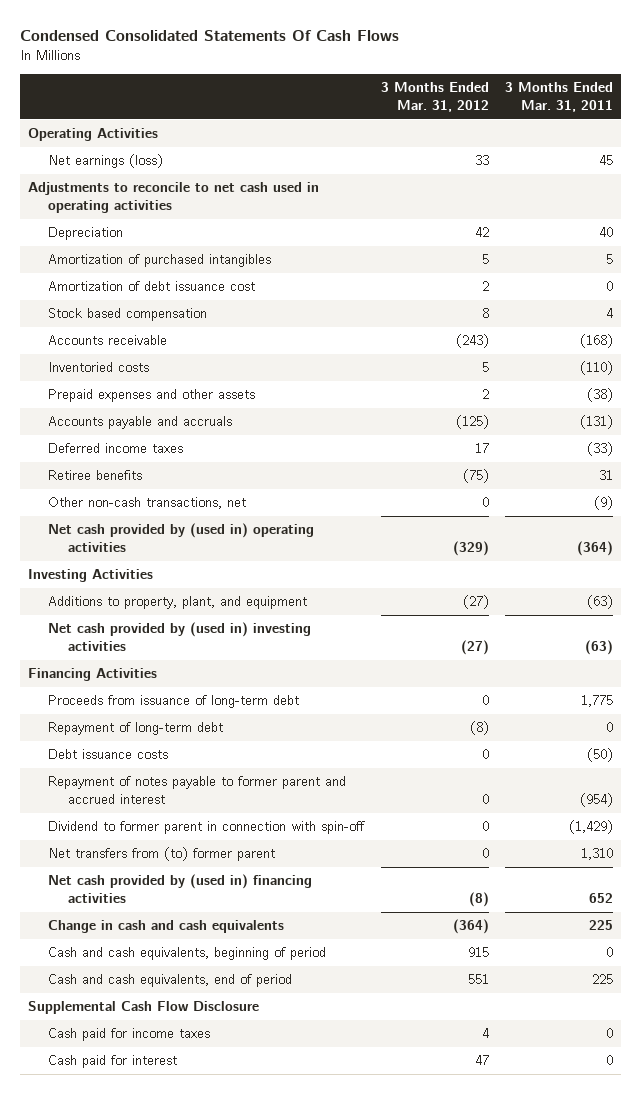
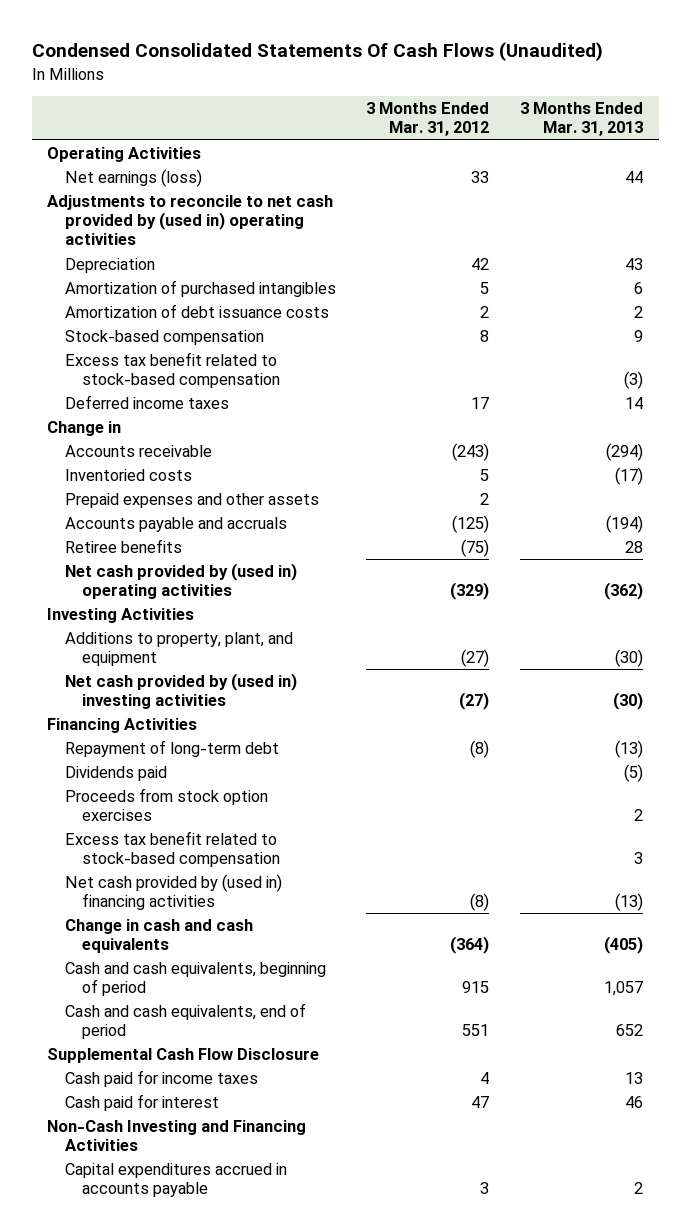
- Condensed Consolidated Statements Of Cash Flows
+ Condensed Consolidated Statements Of Cash Flows (Unaudited)
- | 3 Months Ended Mar. 31, 2012 | 3 Months Ended Mar. 31, 2011
+ | 3 Months Ended Mar. 31, 2012 | 3 Months Ended Mar. 31, 2013
- Adjustments to reconcile to net cash used in operating activities
+ Adjustments to reconcile to net cash provided by (used in) operating activities
- Amortization of debt issuance cost | 2 | 0
- Stock based compensation | 8 | 4
+ Amortization of debt issuance costs | 2 | 2
+ Stock-based compensation | 8 | 9
+ Excess tax benefit related to stock-based compensation | | (3)
moved up: Deferred income taxes | 17 | 14
+ Change in
- Other non-cash transactions, net | 0 | (9)
- Proceeds from issuance of long-term debt | 0 | 1,775
- Debt issuance costs | 0 | (50)
- Repayment of notes payable to former parent and accrued interest | 0 | (954)
- Dividend to former parent in connection with spin-off | 0 | (1,429)
- Net transfers from (to) former parent | 0 | 1,310
+ Dividends paid | | (5)
+ Proceeds from stock option exercises | | 2
+ Excess tax benefit related to stock-based compensation | | 3
+ Non-Cash Investing and Financing Activities
+ Capital expenditures accrued in accounts payable | 3 | 2

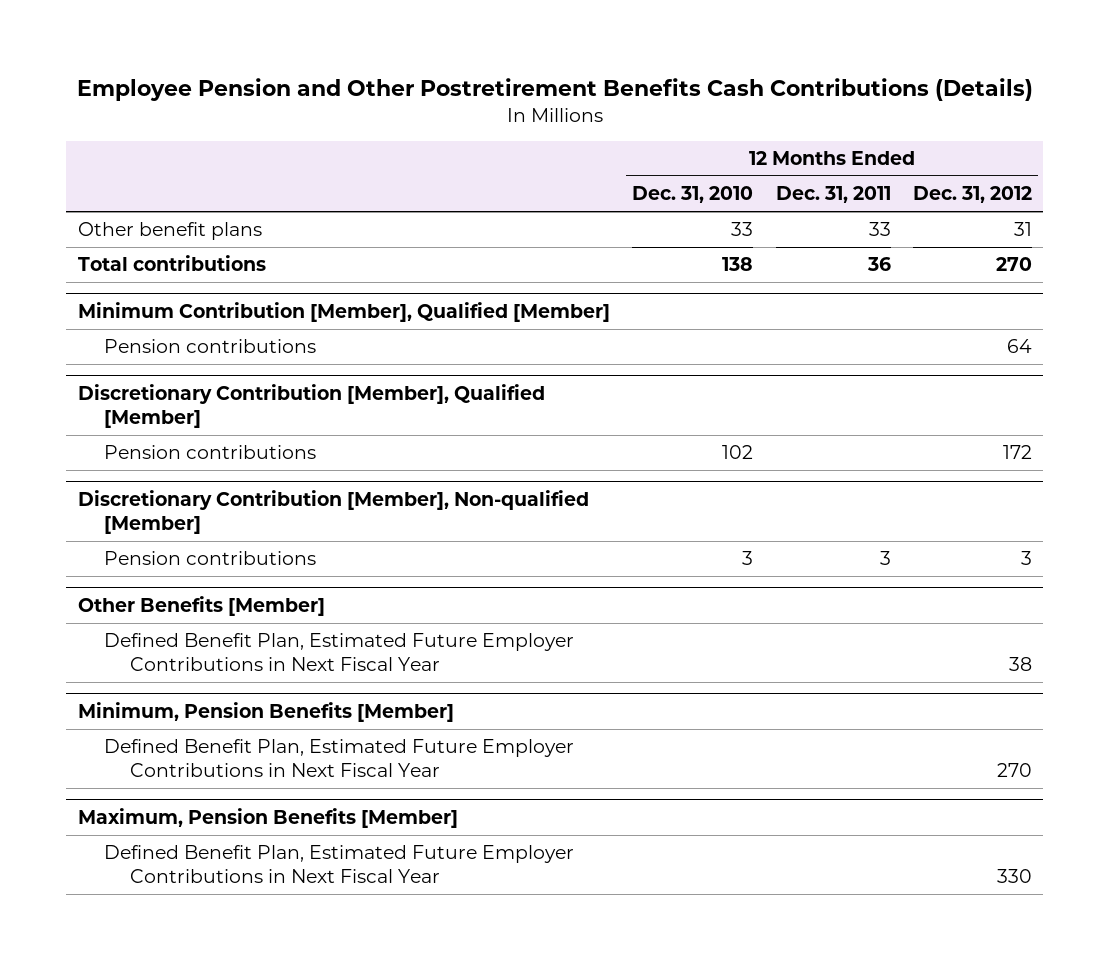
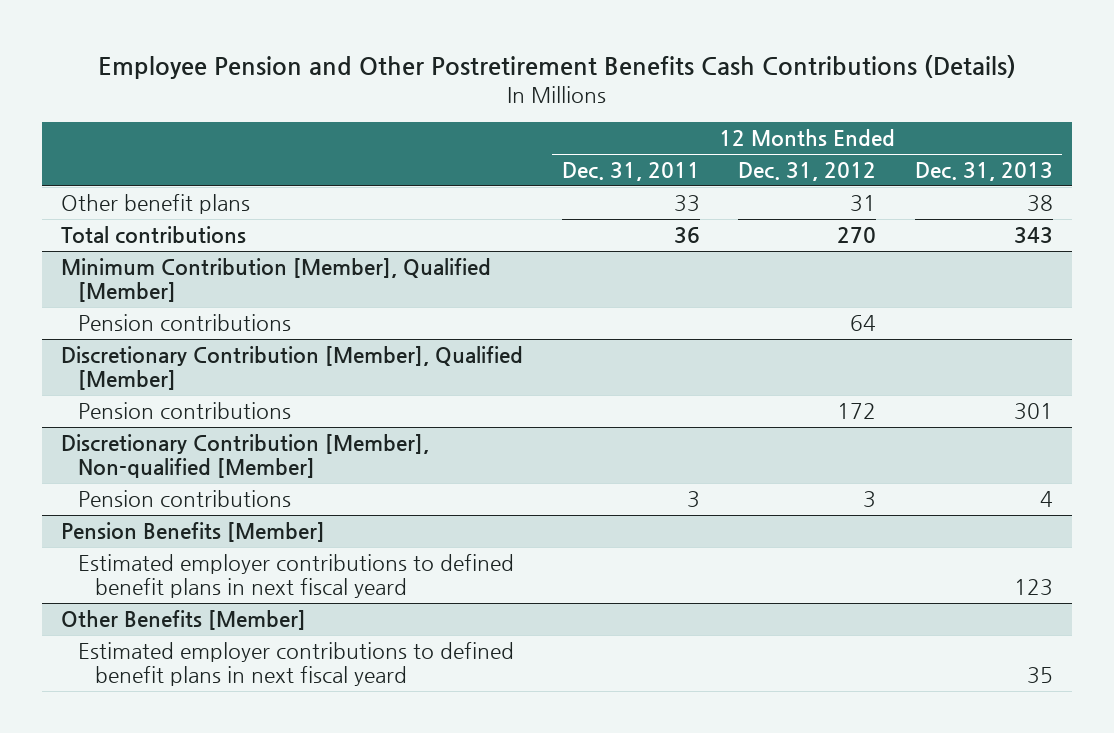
- | 12 Months Ended Dec. 31, 2010 | 12 Months Ended Dec. 31, 2011 | 12 Months Ended Dec. 31, 2012
+ | 12 Months Ended Dec. 31, 2011 | 12 Months Ended Dec. 31, 2012 | 12 Months Ended Dec. 31, 2013
+ Pension Benefits [Member]
+ Estimated employer contributions to defined benefit plans in next fiscal yeard | | | 123
@ Other Benefits [Member]
- Defined Benefit Plan, Estimated Future Employer Contributions in Next Fiscal Year | | | 38
- Minimum, Pension Benefits [Member]
- Defined Benefit Plan, Estimated Future Employer Contributions in Next Fiscal Year | | | 270
- Maximum, Pension Benefits [Member]
- Defined Benefit Plan, Estimated Future Employer Contributions in Next Fiscal Year | | | 330
@ Other Benefits [Member]
+ Estimated employer contributions to defined benefit plans in next fiscal yeard | | | 35

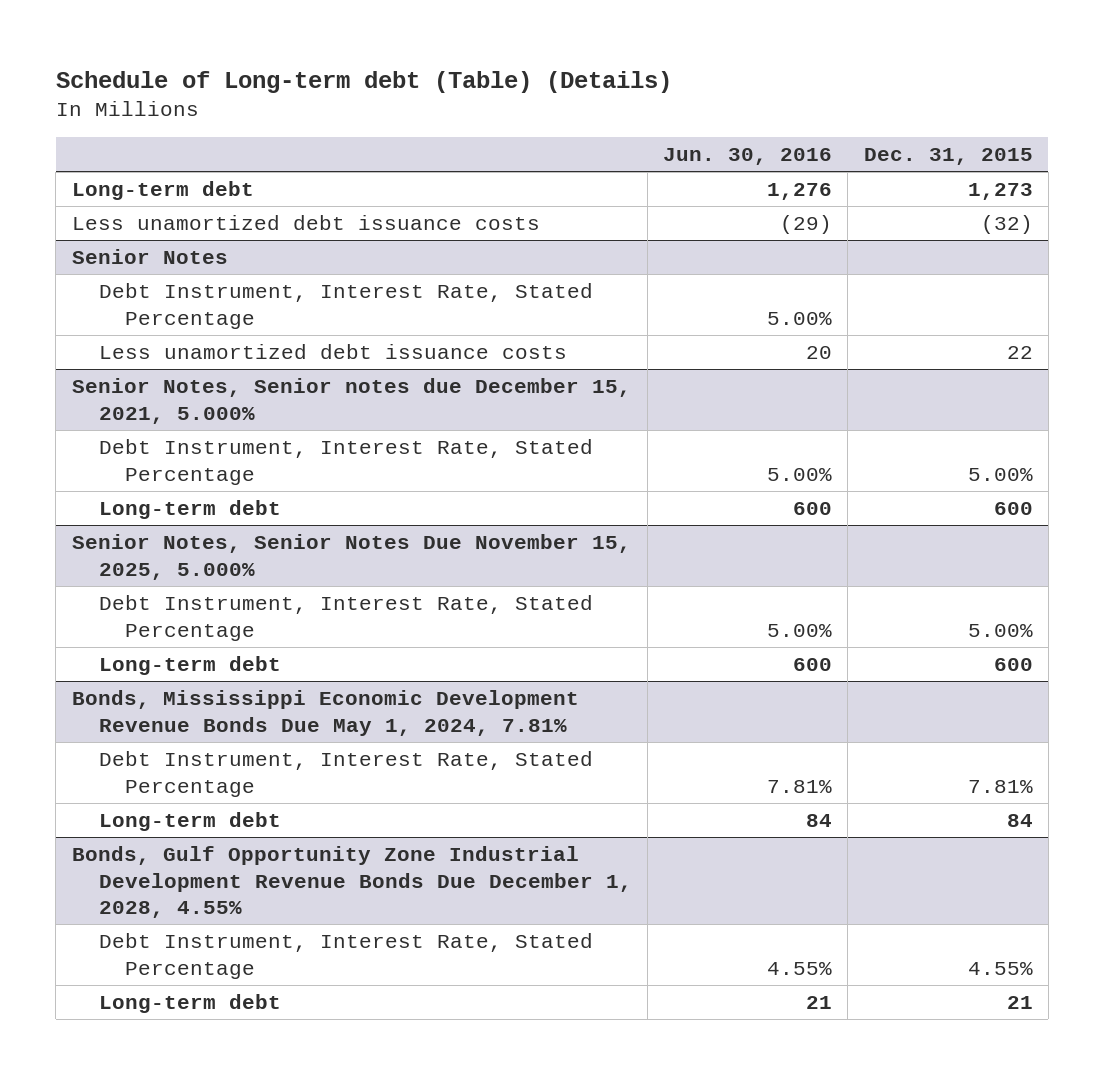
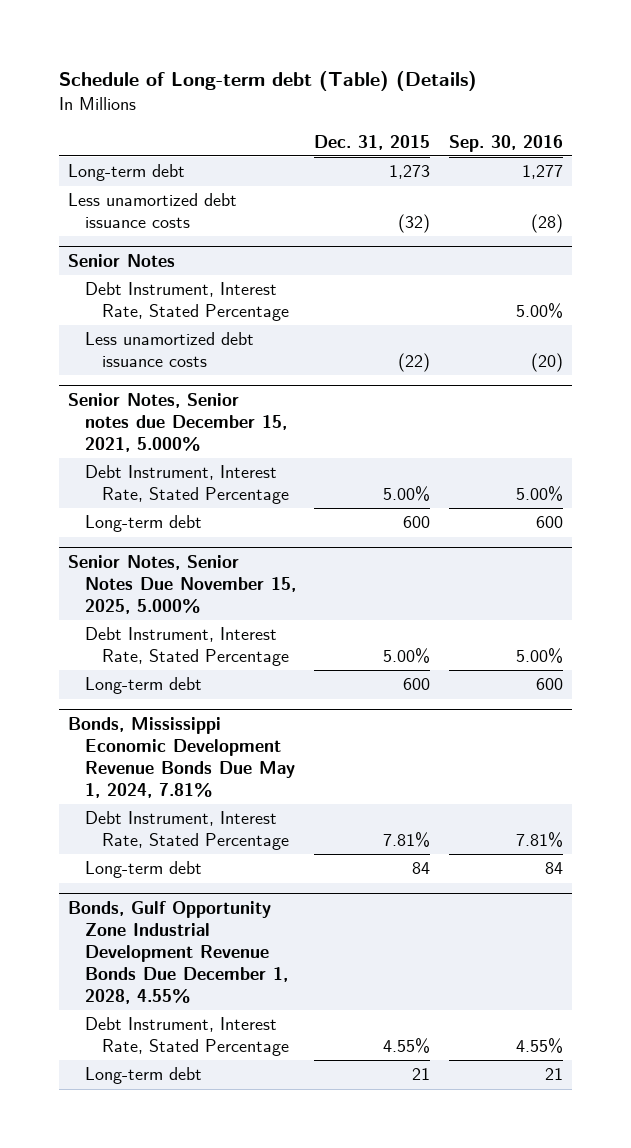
- | Jun. 30, 2016 | Dec. 31, 2015
+ | Dec. 31, 2015 | Sep. 30, 2016
@ Senior Notes
- Less unamortized debt issuance costs | 20 | 22
+ Less unamortized debt issuance costs | (22) | (20)

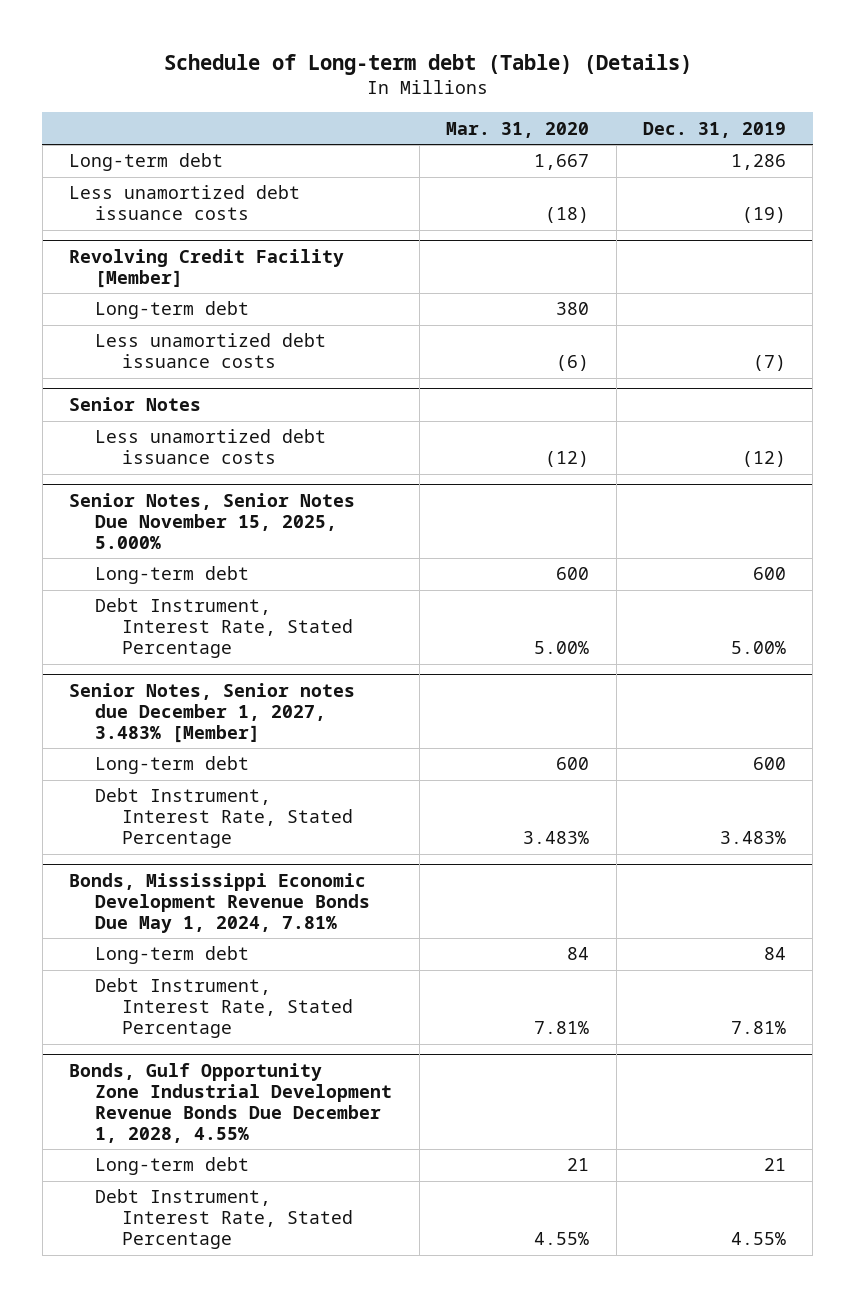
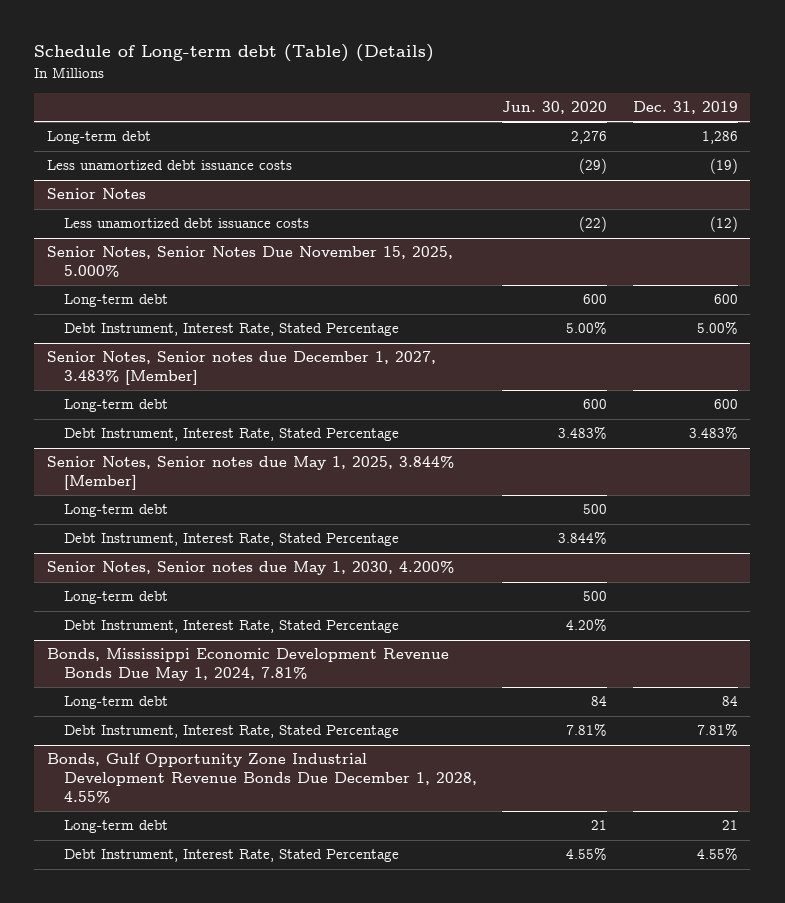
- | Mar. 31, 2020 | Dec. 31, 2019
+ | Jun. 30, 2020 | Dec. 31, 2019
- Revolving Credit Facility [Member]
- Long-term debt | 380 |
- Less unamortized debt issuance costs | (6) | (7)
+ Senior Notes, Senior notes due May 1, 2025, 3.844% [Member]
+ Long-term debt | 500 |
+ Debt Instrument, Interest Rate, Stated Percentage | 3.844% |
+ Senior Notes, Senior notes due May 1, 2030, 4.200%
+ Long-term debt | 500 |
+ Debt Instrument, Interest Rate, Stated Percentage | 4.20% |

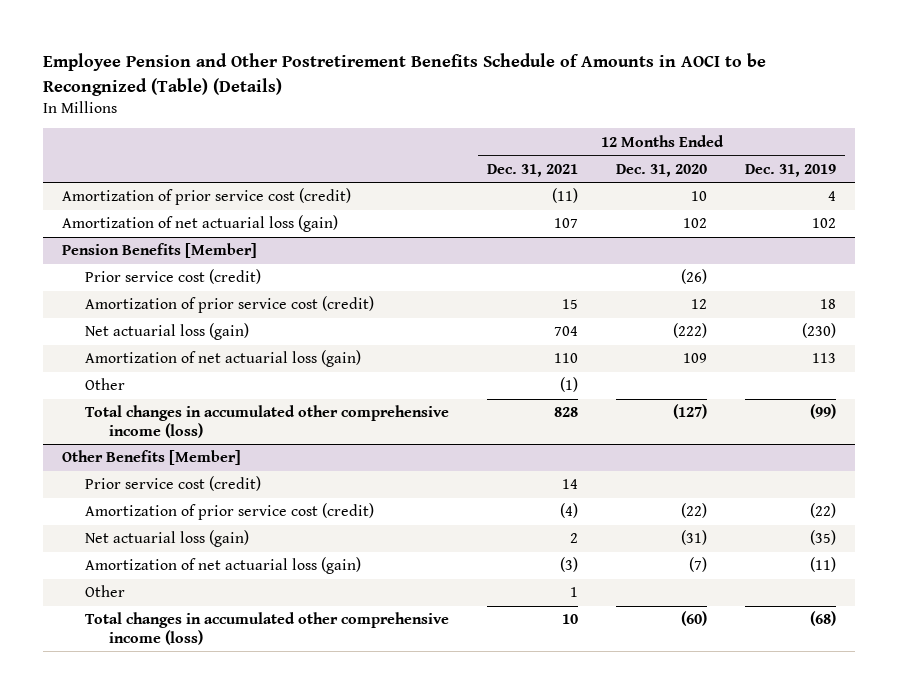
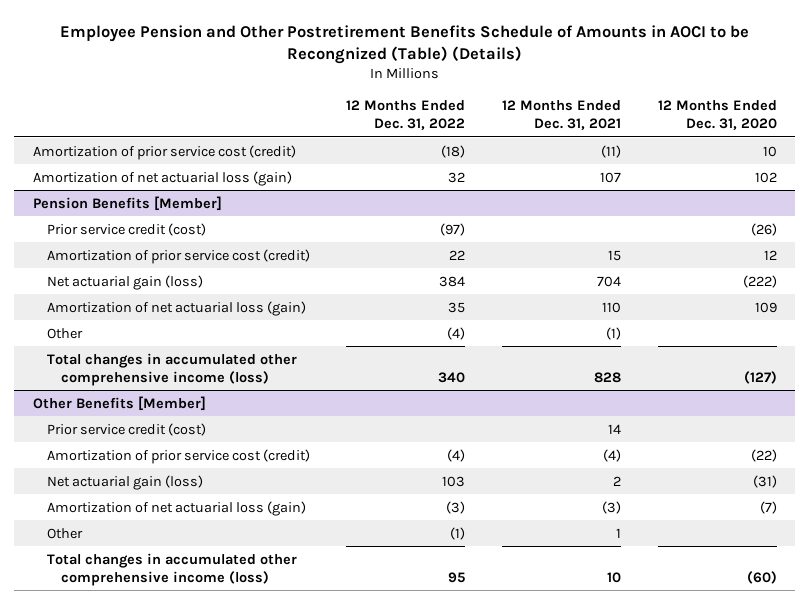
- | 12 Months Ended Dec. 31, 2021 | 12 Months Ended Dec. 31, 2020 | 12 Months Ended Dec. 31, 2019
+ | 12 Months Ended Dec. 31, 2022 | 12 Months Ended Dec. 31, 2021 | 12 Months Ended Dec. 31, 2020
@ Pension Benefits [Member]
- Prior service cost (credit) | | (26) |
+ Prior service credit (cost) | (97) | | (26)
- Net actuarial loss (gain) | 704 | (222) | (230)
+ Net actuarial gain (loss) | 384 | 704 | (222)
@ Other Benefits [Member]
- Prior service cost (credit) | 14 | |
+ Prior service credit (cost) | | 14 |
- Net actuarial loss (gain) | 2 | (31) | (35)
+ Net actuarial gain (loss) | 103 | 2 | (31)

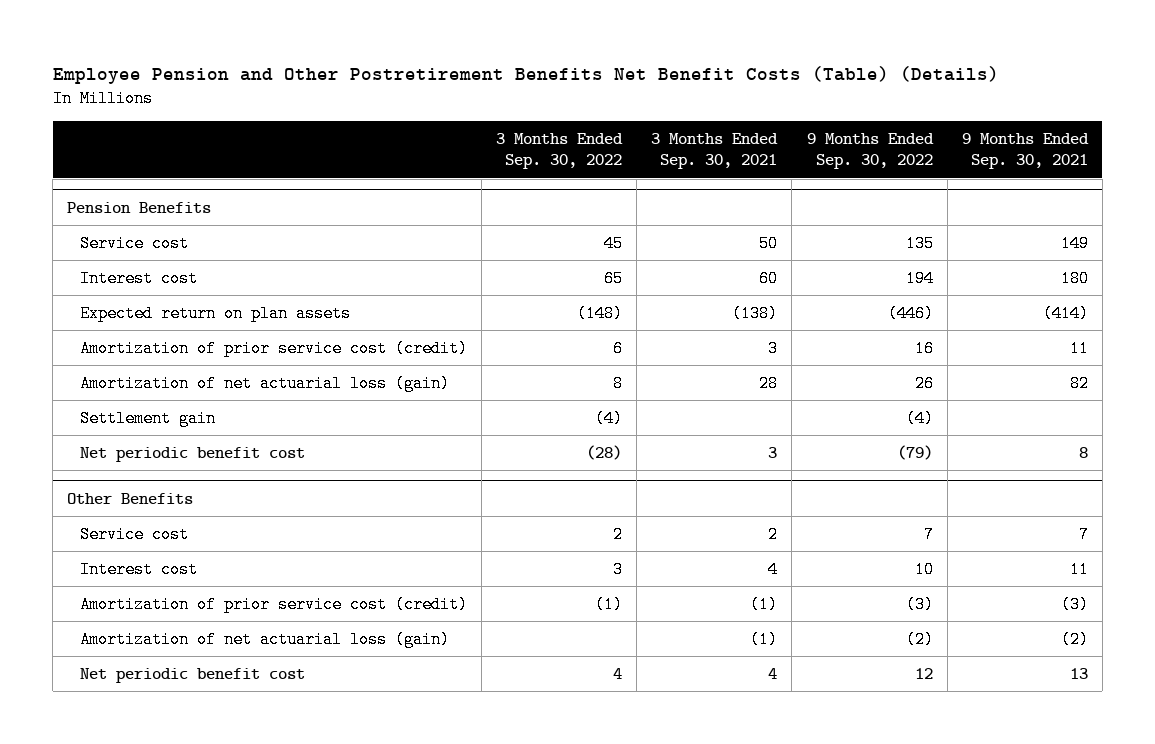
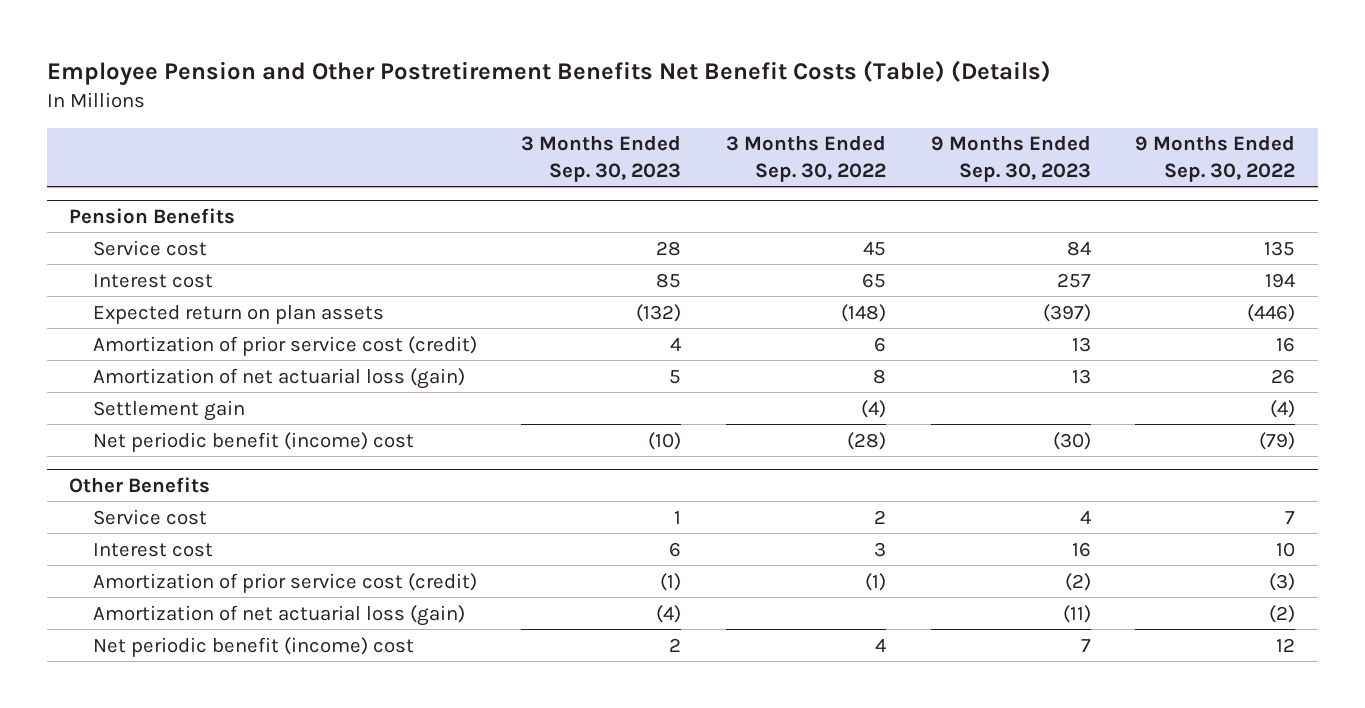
- | 3 Months Ended Sep. 30, 2022 | 3 Months Ended Sep. 30, 2021 | 9 Months Ended Sep. 30, 2022 | 9 Months Ended Sep. 30, 2021
+ | 3 Months Ended Sep. 30, 2023 | 3 Months Ended Sep. 30, 2022 | 9 Months Ended Sep. 30, 2023 | 9 Months Ended Sep. 30, 2022
@ Pension Benefits
- Net periodic benefit cost | (28) | 3 | (79) | 8
+ Net periodic benefit (income) cost | (10) | (28) | (30) | (79)
@ Other Benefits
- Net periodic benefit cost | 4 | 4 | 12 | 13
+ Net periodic benefit (income) cost | 2 | 4 | 7 | 12

